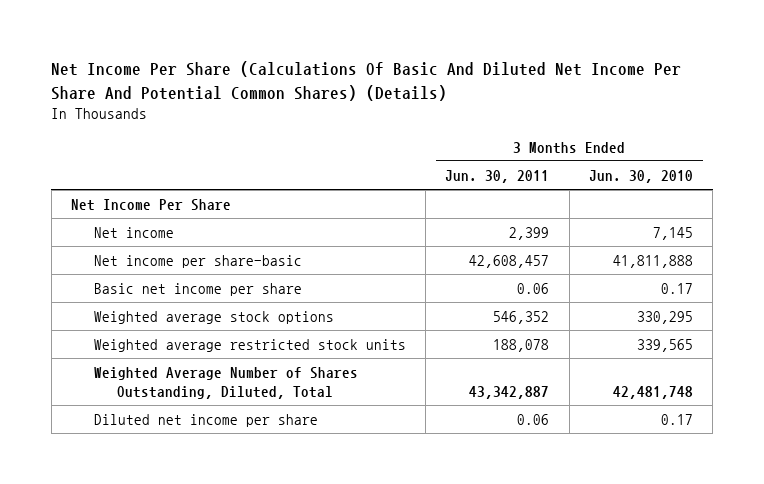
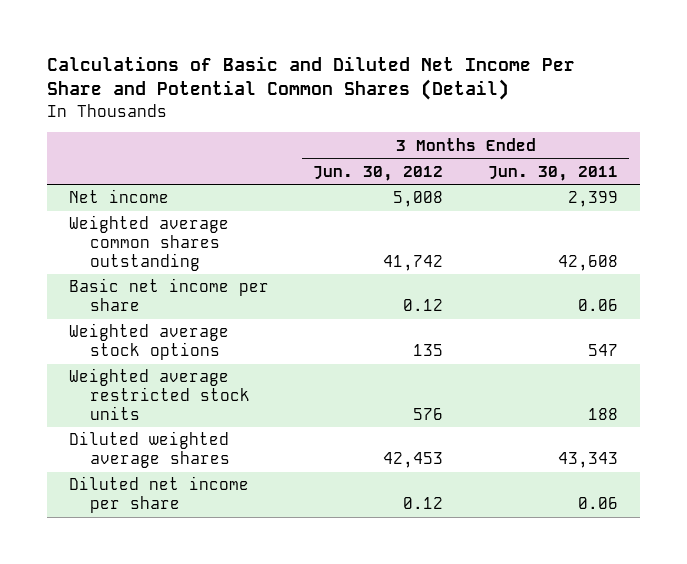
- Net Income Per Share (Calculations Of Basic And Diluted Net Income Per Share And Potential Common Shares) (Details)
+ Calculations of Basic and Diluted Net Income Per Share and Potential Common Shares (Detail)
- | 3 Months Ended Jun. 30, 2011 | 3 Months Ended Jun. 30, 2010
+ | 3 Months Ended Jun. 30, 2012 | 3 Months Ended Jun. 30, 2011
- Net Income Per Share
- Net income per share-basic | 42,608,457 | 41,811,888
+ Weighted average common shares outstanding | 41,742 | 42,608
- Weighted average stock options | 546,352 | 330,295
- Weighted average restricted stock units | 188,078 | 339,565
- Weighted Average Number of Shares Outstanding, Diluted, Total | 43,342,887 | 42,481,748
+ Weighted average stock options | 135 | 547
+ Weighted average restricted stock units | 576 | 188
+ Diluted weighted average shares | 42,453 | 43,343

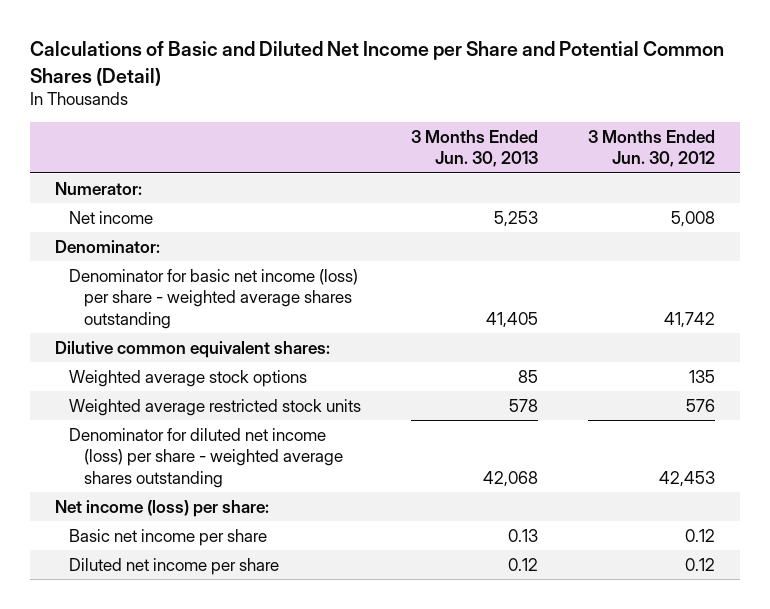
- Calculations of Basic and Diluted Net Income Per Share and Potential Common Shares (Detail)
+ Calculations of Basic and Diluted Net Income per Share and Potential Common Shares (Detail)
- | 3 Months Ended Jun. 30, 2012 | 3 Months Ended Jun. 30, 2011
+ | 3 Months Ended Jun. 30, 2013 | 3 Months Ended Jun. 30, 2012
+ Numerator:
- Weighted average common shares outstanding | 41,742 | 42,608
+ Denominator:
+ Denominator for basic net income (loss) per share - weighted average shares outstanding | 41,405 | 41,742
+ Dilutive common equivalent shares:
- Diluted weighted average shares | 42,453 | 43,343
+ Denominator for diluted net income (loss) per share - weighted average shares outstanding | 42,068 | 42,453
+ Net income (loss) per share:
moved down: Basic net income per share | 0.13 | 0.12

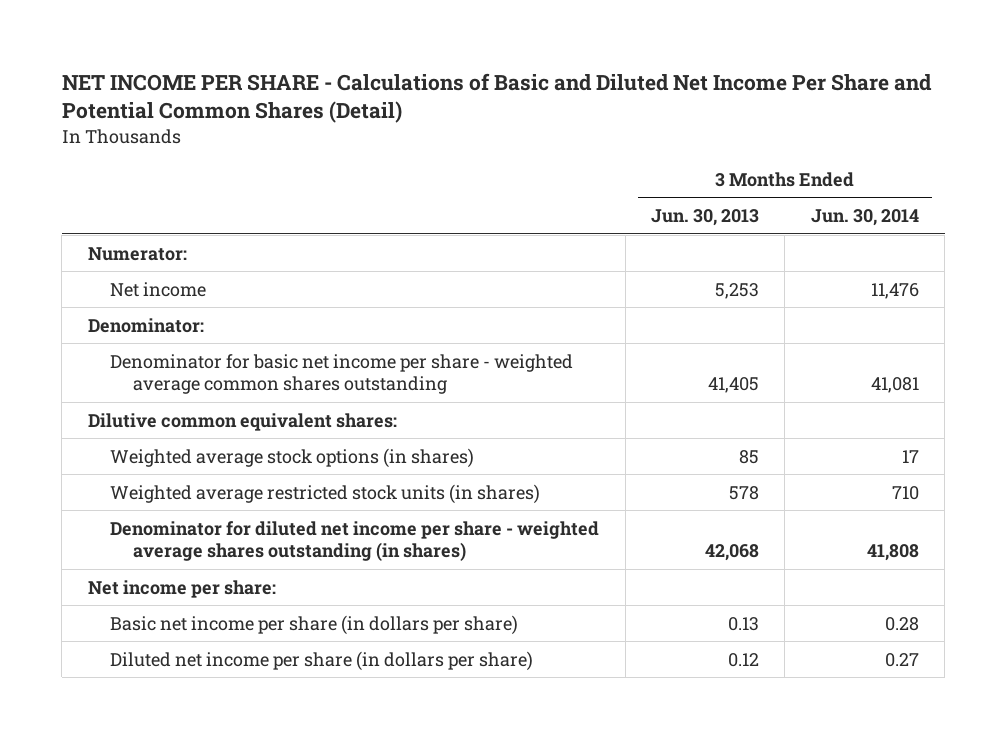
- Calculations of Basic and Diluted Net Income per Share and Potential Common Shares (Detail)
+ NET INCOME PER SHARE - Calculations of Basic and Diluted Net Income Per Share and Potential Common Shares (Detail)
- | 3 Months Ended Jun. 30, 2013 | 3 Months Ended Jun. 30, 2012
+ | 3 Months Ended Jun. 30, 2013 | 3 Months Ended Jun. 30, 2014
- Denominator for basic net income (loss) per share - weighted average shares outstanding | 41,405 | 41,742
+ Denominator for basic net income per share - weighted average common shares outstanding | 41,405 | 41,081
- Weighted average stock options | 85 | 135
- Weighted average restricted stock units | 578 | 576
- Denominator for diluted net income (loss) per share - weighted average shares outstanding | 42,068 | 42,453
- Net income (loss) per share:
- Basic net income per share | 0.13 | 0.12
- Diluted net income per share | 0.12 | 0.12
+ Weighted average stock options (in shares) | 85 | 17
+ Weighted average restricted stock units (in shares) | 578 | 710
+ Denominator for diluted net income per share - weighted average shares outstanding (in shares) | 42,068 | 41,808
+ Net income per share:
+ Basic net income per share (in dollars per share) | 0.13 | 0.28
+ Diluted net income per share (in dollars per share) | 0.12 | 0.27

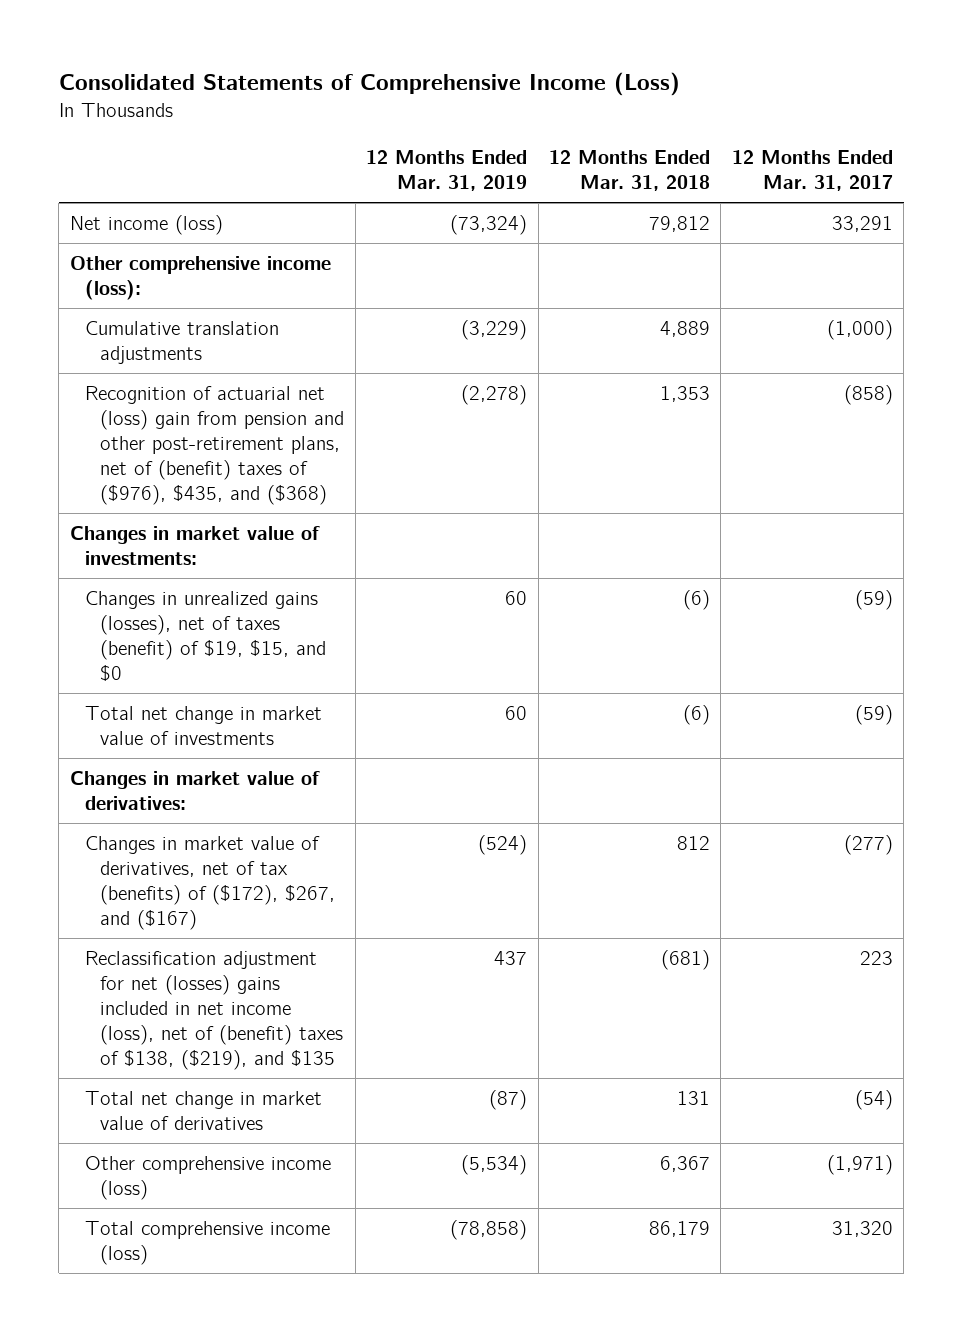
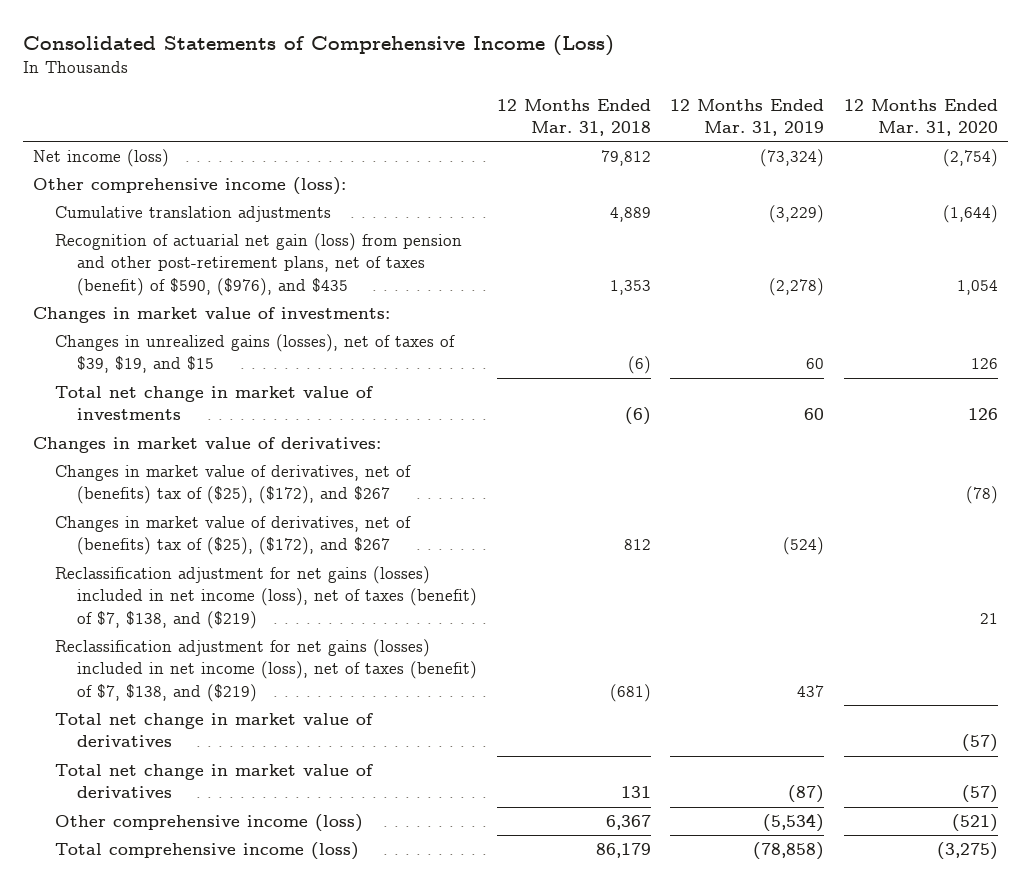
- | 12 Months Ended Mar. 31, 2019 | 12 Months Ended Mar. 31, 2018 | 12 Months Ended Mar. 31, 2017
+ | 12 Months Ended Mar. 31, 2018 | 12 Months Ended Mar. 31, 2019 | 12 Months Ended Mar. 31, 2020
- Recognition of actuarial net (loss) gain from pension and other post-retirement plans, net of (benefit) taxes of ($976), $435, and ($368) | (2,278) | 1,353 | (858)
+ Recognition of actuarial net gain (loss) from pension and other post-retirement plans, net of taxes (benefit) of $590, ($976), and $435 | 1,353 | (2,278) | 1,054
- Changes in unrealized gains (losses), net of taxes (benefit) of $19, $15, and $0 | 60 | (6) | (59)
+ Changes in unrealized gains (losses), net of taxes of $39, $19, and $15 | (6) | 60 | 126
- Changes in market value of derivatives, net of tax (benefits) of ($172), $267, and ($167) | (524) | 812 | (277)
- Reclassification adjustment for net (losses) gains included in net income (loss), net of (benefit) taxes of $138, ($219), and $135 | 437 | (681) | 223
+ Changes in market value of derivatives, net of (benefits) tax of ($25), ($172), and $267 | | | (78)
+ Changes in market value of derivatives, net of (benefits) tax of ($25), ($172), and $267 | 812 | (524) |
+ Reclassification adjustment for net gains (losses) included in net income (loss), net of taxes (benefit) of $7, $138, and ($219) | | | 21
+ Reclassification adjustment for net gains (losses) included in net income (loss), net of taxes (benefit) of $7, $138, and ($219) | (681) | 437 |
+ Total net change in market value of derivatives | | | (57)

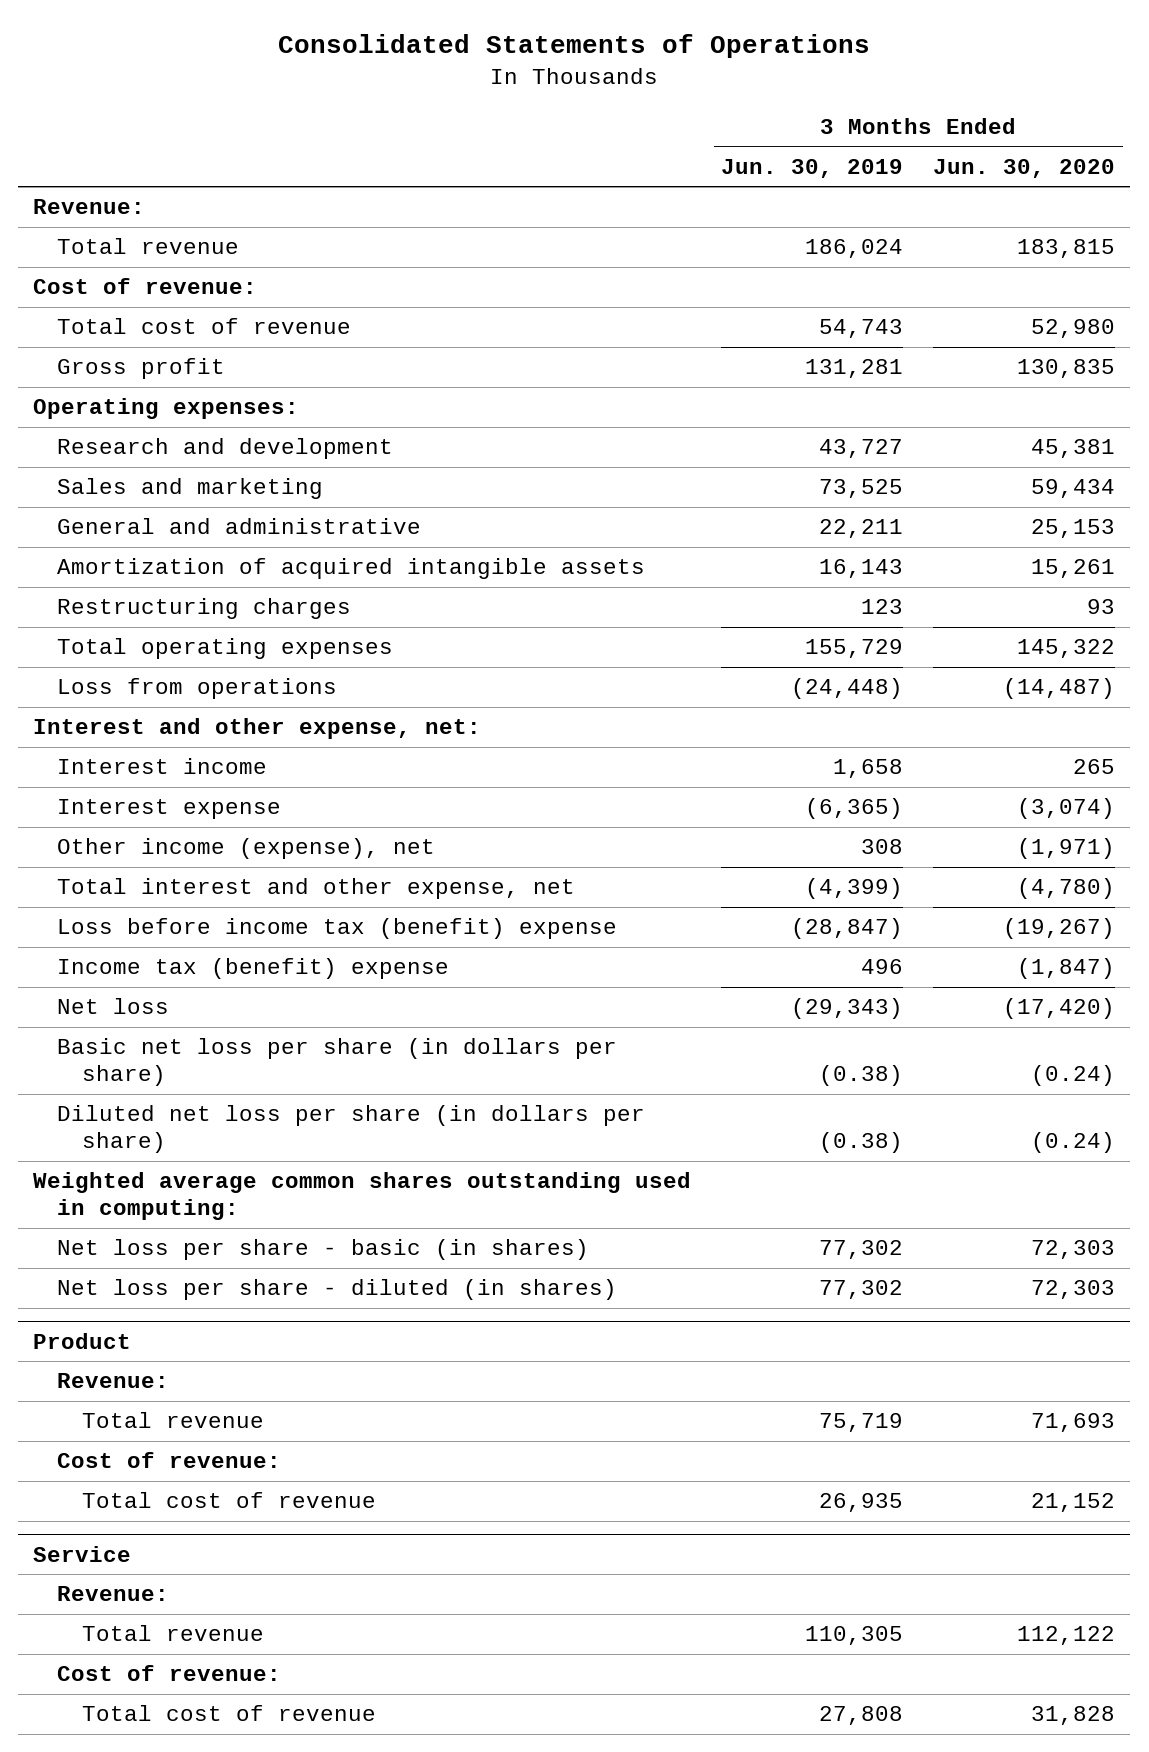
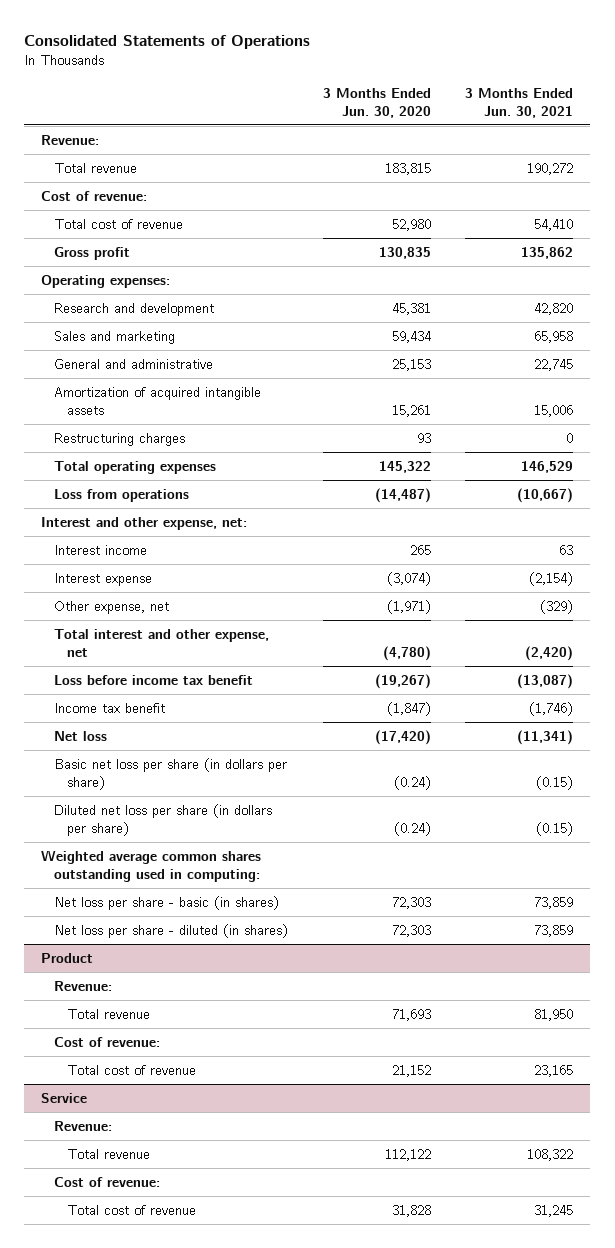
- | 3 Months Ended Jun. 30, 2019 | 3 Months Ended Jun. 30, 2020
+ | 3 Months Ended Jun. 30, 2020 | 3 Months Ended Jun. 30, 2021
- Other income (expense), net | 308 | (1,971)
+ Other expense, net | (1,971) | (329)
- Loss before income tax (benefit) expense | (28,847) | (19,267)
- Income tax (benefit) expense | 496 | (1,847)
+ Loss before income tax benefit | (19,267) | (13,087)
+ Income tax benefit | (1,847) | (1,746)

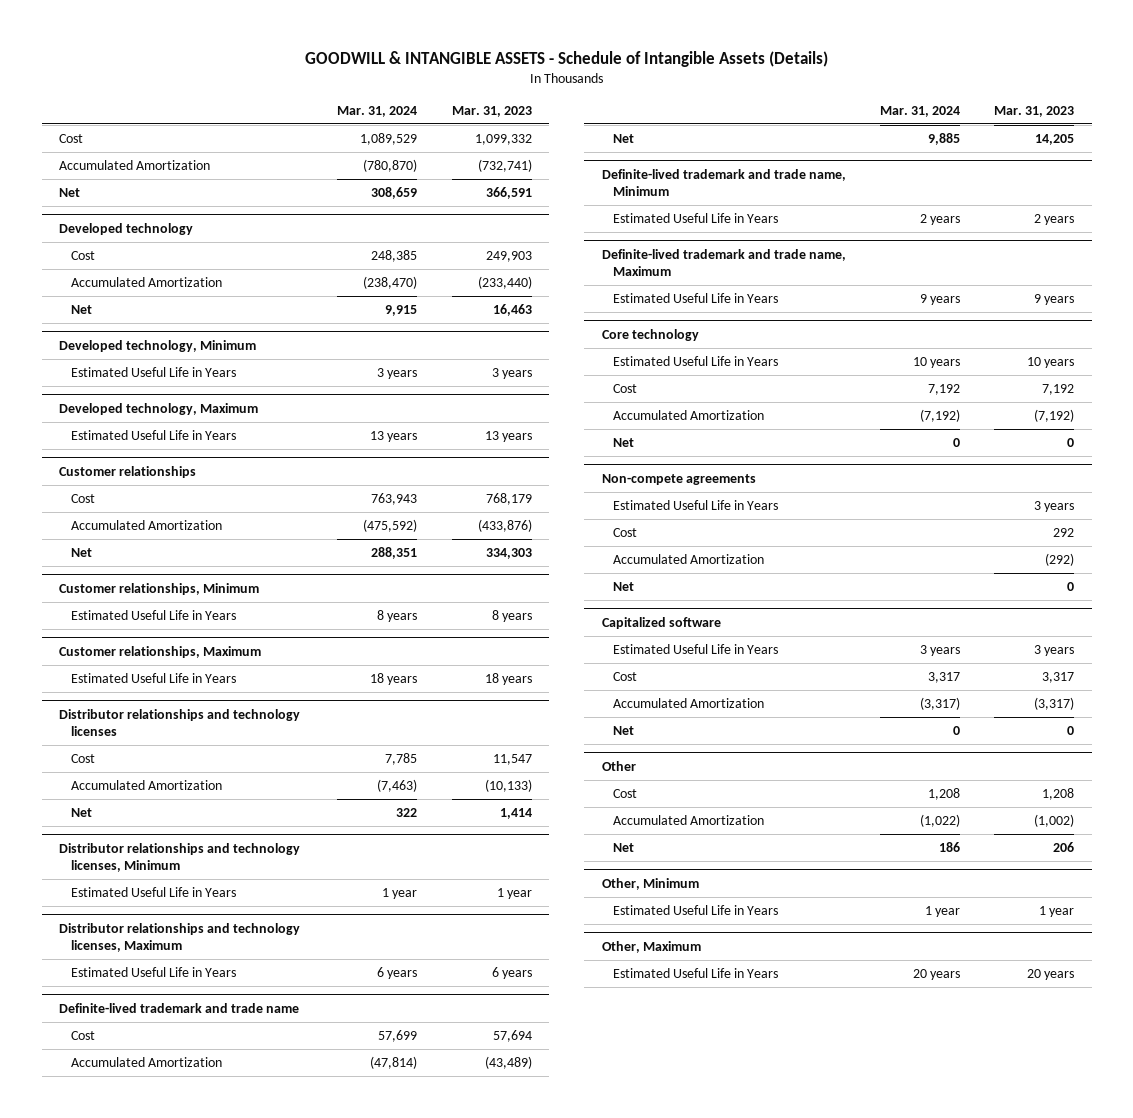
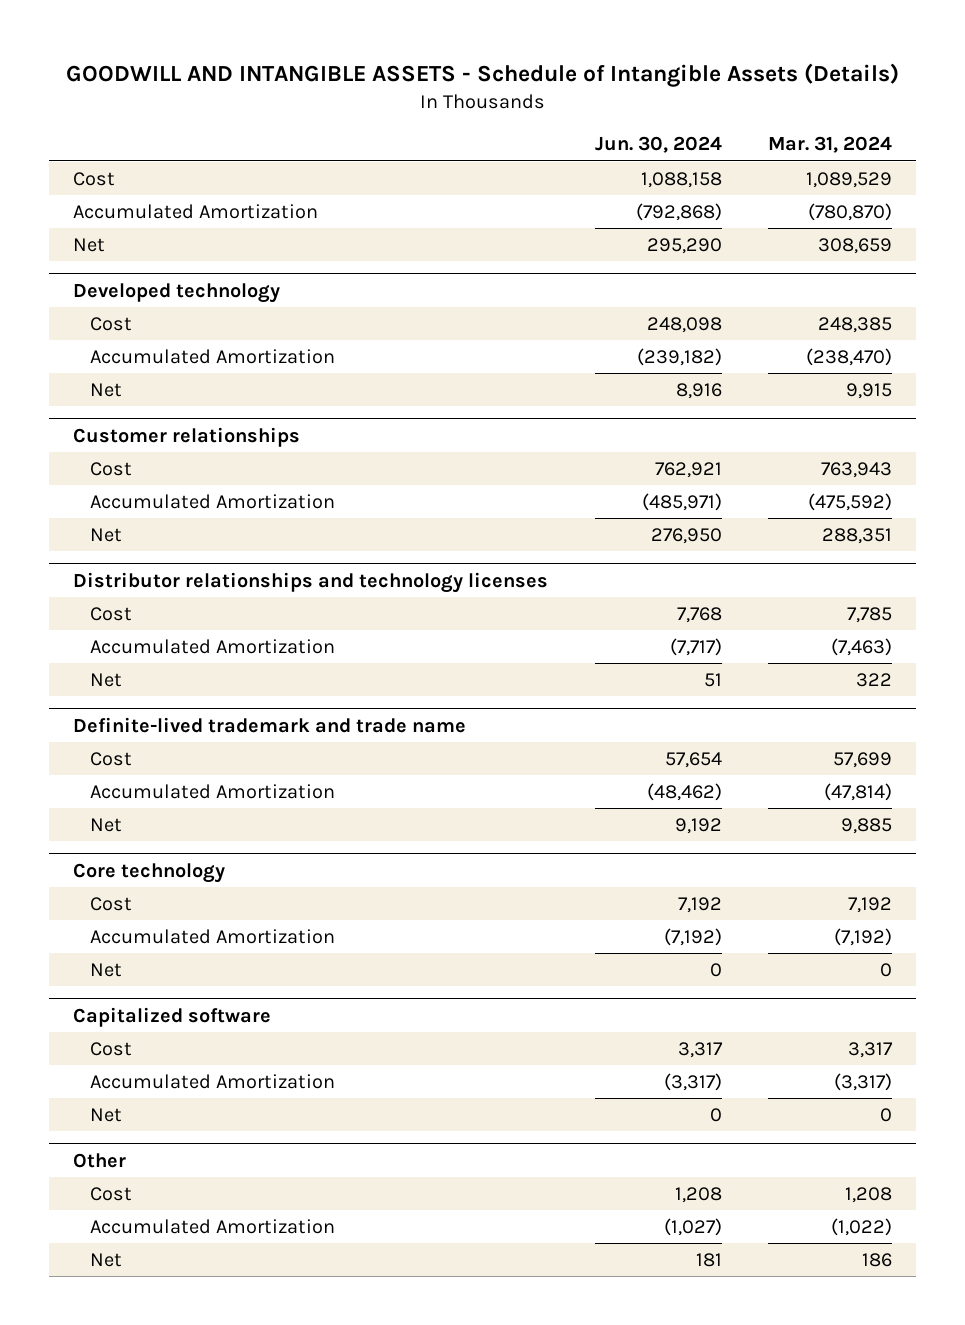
- GOODWILL & INTANGIBLE ASSETS - Schedule of Intangible Assets (Details)
+ GOODWILL AND INTANGIBLE ASSETS - Schedule of Intangible Assets (Details)
- | Mar. 31, 2024 | Mar. 31, 2023
+ | Jun. 30, 2024 | Mar. 31, 2024
- Developed technology, Minimum
- Estimated Useful Life in Years | 3 years | 3 years
- Developed technology, Maximum
- Estimated Useful Life in Years | 13 years | 13 years
- Customer relationships, Minimum
- Estimated Useful Life in Years | 8 years | 8 years
- Customer relationships, Maximum
- Estimated Useful Life in Years | 18 years | 18 years
- Distributor relationships and technology licenses, Minimum
- Estimated Useful Life in Years | 1 year | 1 year
- Distributor relationships and technology licenses, Maximum
- Estimated Useful Life in Years | 6 years | 6 years
- Definite-lived trademark and trade name, Minimum
- Estimated Useful Life in Years | 2 years | 2 years
- Definite-lived trademark and trade name, Maximum
- Estimated Useful Life in Years | 9 years | 9 years
@ Core technology
- Estimated Useful Life in Years | 10 years | 10 years
- Non-compete agreements
- Estimated Useful Life in Years | | 3 years
- Cost | | 292
- Accumulated Amortization | | (292)
- Net | | 0
@ Capitalized software
- Estimated Useful Life in Years | 3 years | 3 years
- Other, Minimum
- Estimated Useful Life in Years | 1 year | 1 year
- Other, Maximum
- Estimated Useful Life in Years | 20 years | 20 years

